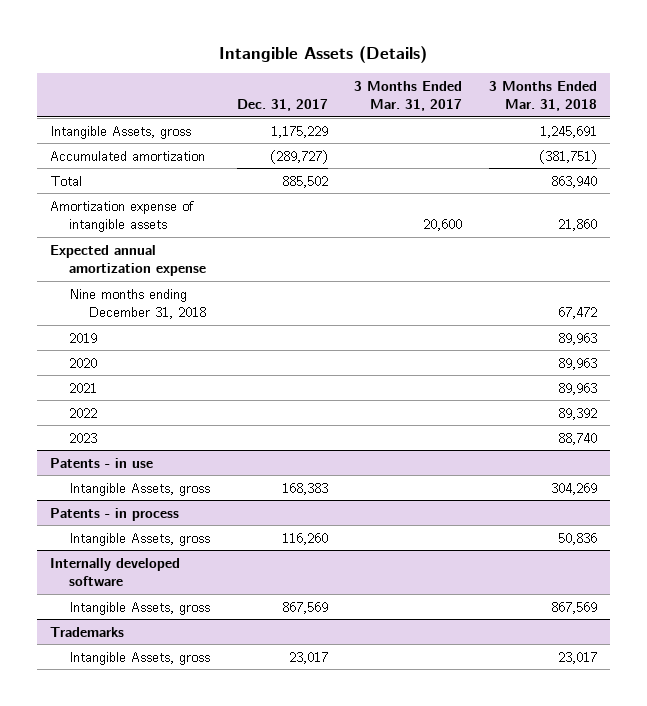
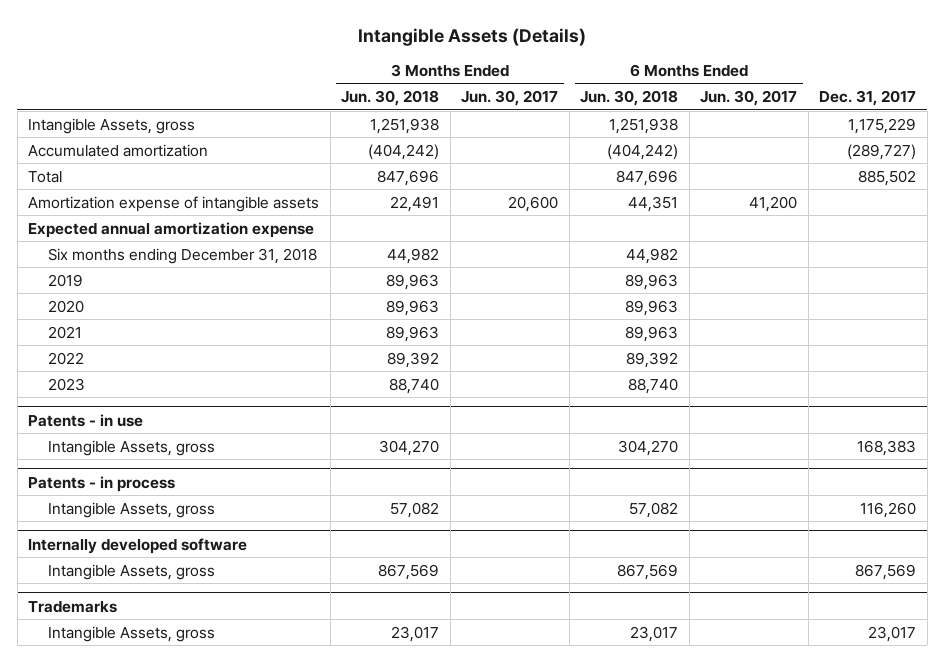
- | Dec. 31, 2017 | 3 Months Ended Mar. 31, 2017 | 3 Months Ended Mar. 31, 2018
+ | 3 Months Ended Jun. 30, 2018 | 3 Months Ended Jun. 30, 2017 | 6 Months Ended Jun. 30, 2018 | 6 Months Ended Jun. 30, 2017 | Dec. 31, 2017
- Nine months ending December 31, 2018 | | | 67,472
+ Six months ending December 31, 2018 | 44,982 | | 44,982 | |

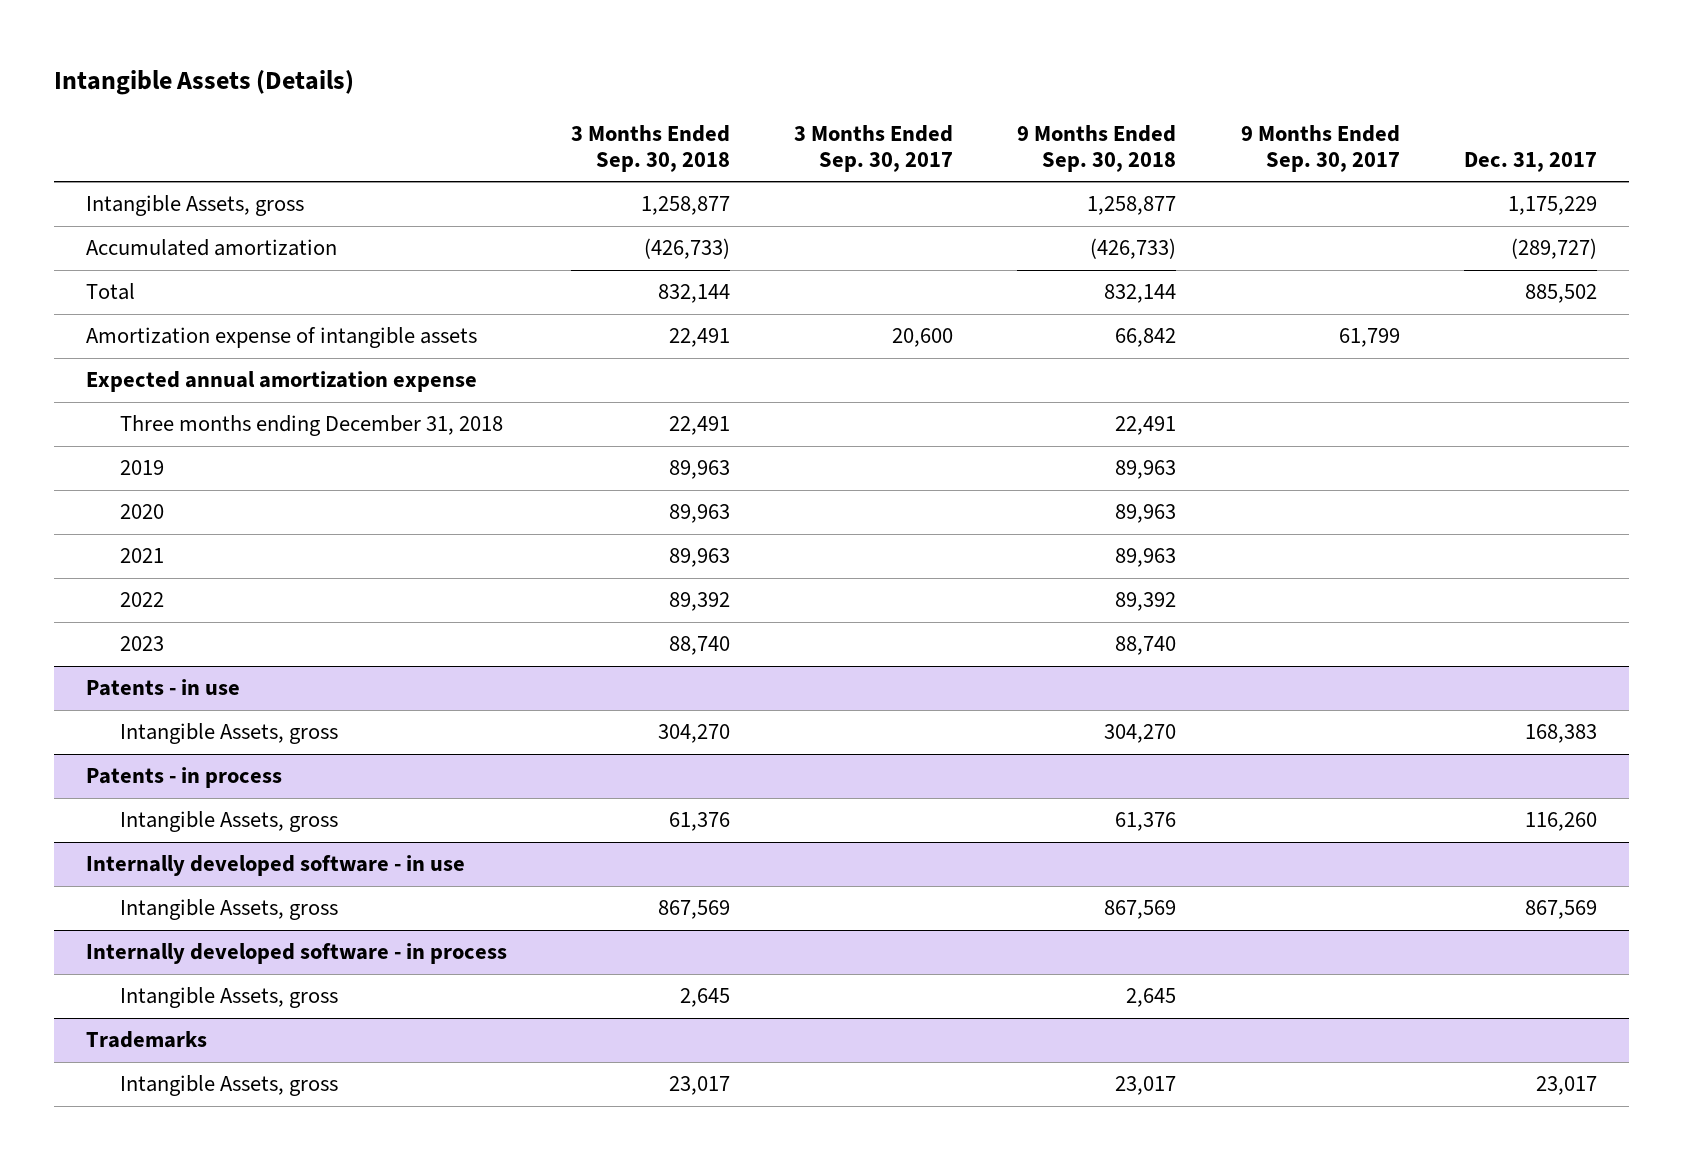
- | 3 Months Ended Jun. 30, 2018 | 3 Months Ended Jun. 30, 2017 | 6 Months Ended Jun. 30, 2018 | 6 Months Ended Jun. 30, 2017 | Dec. 31, 2017
+ | 3 Months Ended Sep. 30, 2018 | 3 Months Ended Sep. 30, 2017 | 9 Months Ended Sep. 30, 2018 | 9 Months Ended Sep. 30, 2017 | Dec. 31, 2017
- Six months ending December 31, 2018 | 44,982 | | 44,982 | |
+ Three months ending December 31, 2018 | 22,491 | | 22,491 | |
- Internally developed software
+ Internally developed software - in use
+ Internally developed software - in process
+ Intangible Assets, gross | 2,645 | | 2,645 | |

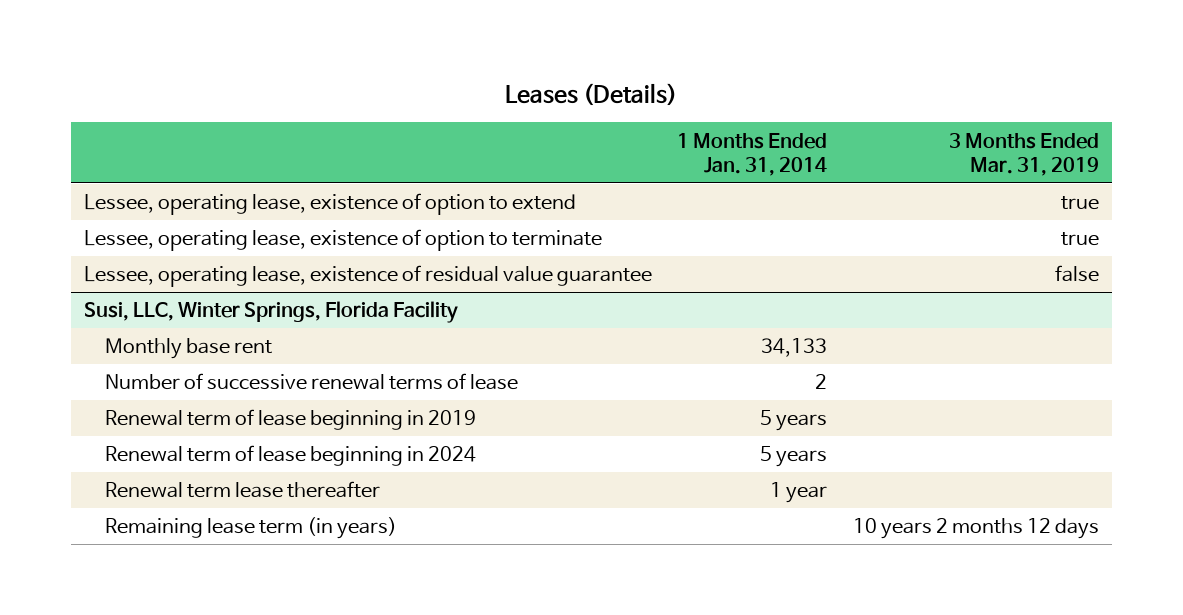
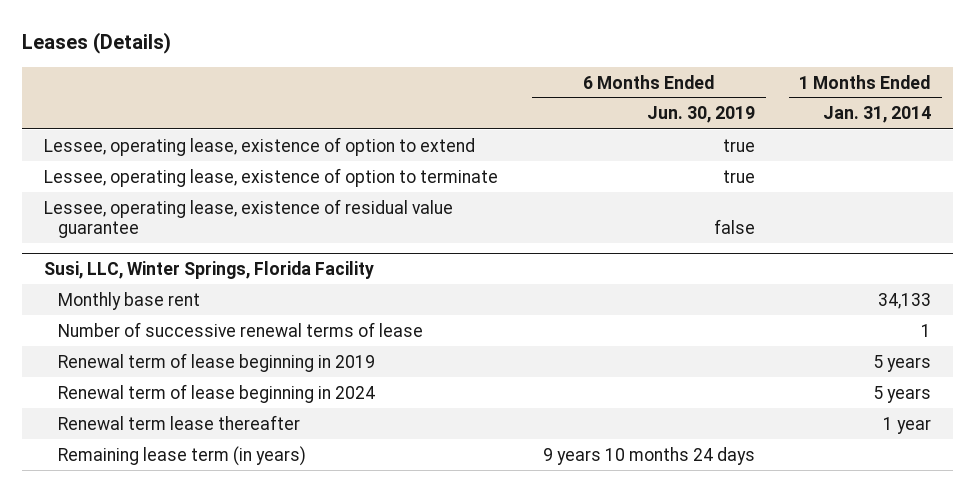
- | 1 Months Ended Jan. 31, 2014 | 3 Months Ended Mar. 31, 2019
+ | 6 Months Ended Jun. 30, 2019 | 1 Months Ended Jan. 31, 2014
@ Susi, LLC, Winter Springs, Florida Facility
- Number of successive renewal terms of lease | 2 |
+ Number of successive renewal terms of lease | | 1

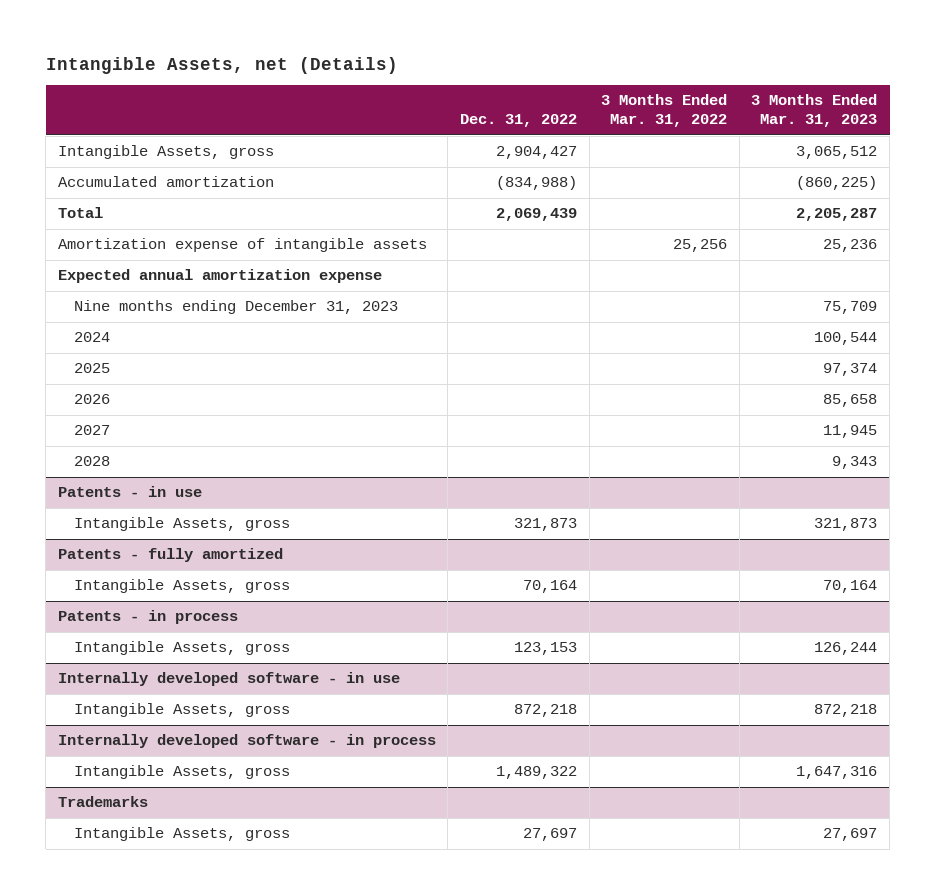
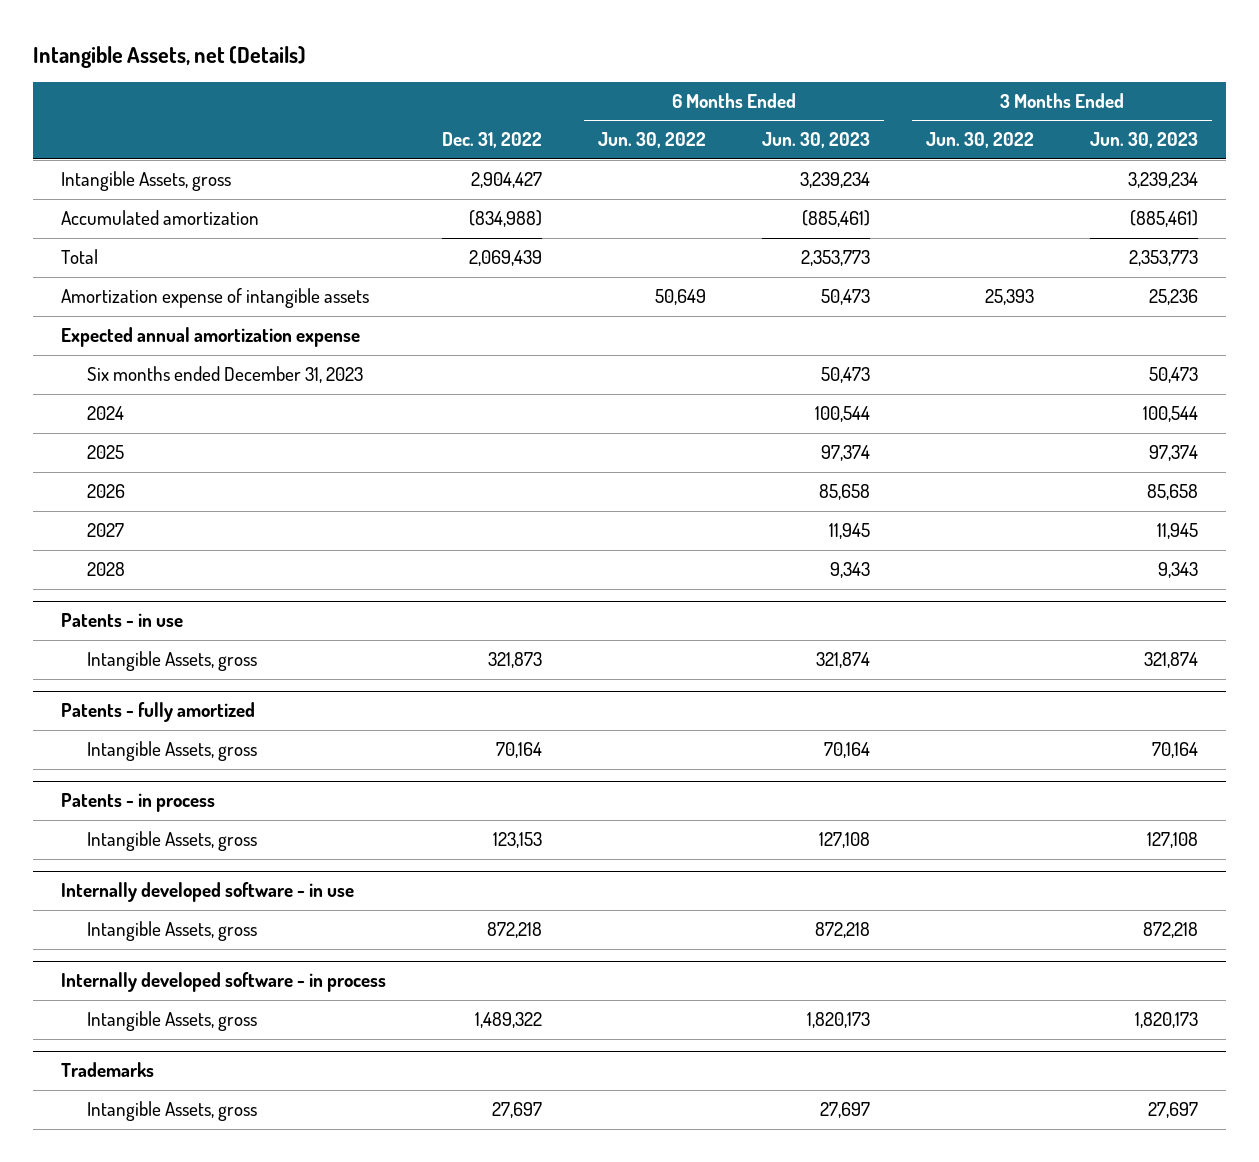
- | Dec. 31, 2022 | 3 Months Ended Mar. 31, 2022 | 3 Months Ended Mar. 31, 2023
+ | Dec. 31, 2022 | 6 Months Ended Jun. 30, 2022 | 6 Months Ended Jun. 30, 2023 | 3 Months Ended Jun. 30, 2022 | 3 Months Ended Jun. 30, 2023
- Nine months ending December 31, 2023 | | | 75,709
+ Six months ended December 31, 2023 | | | 50,473 | | 50,473

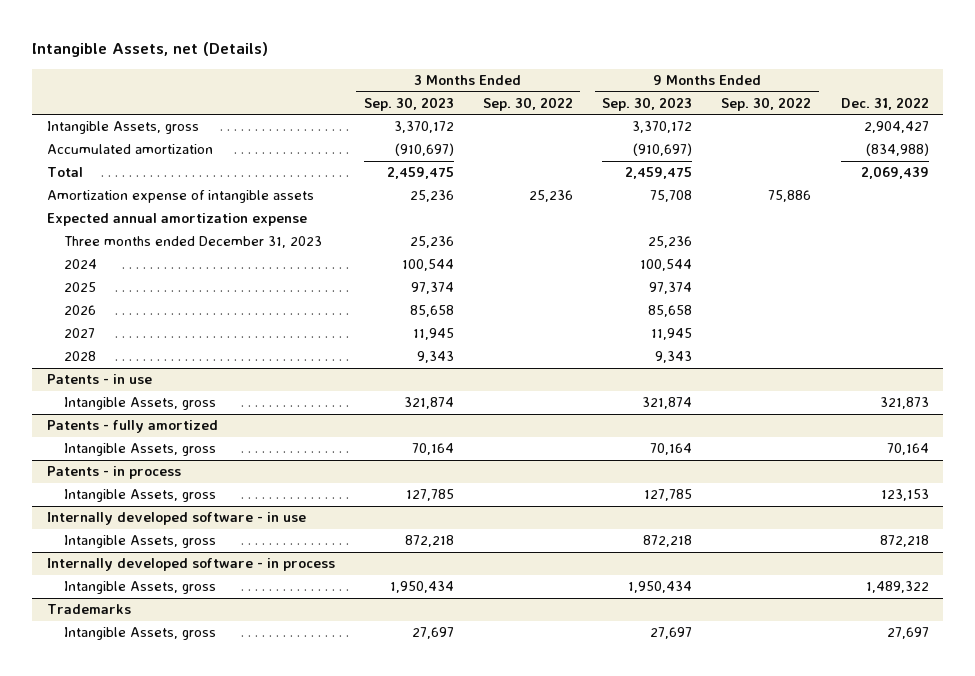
- | Dec. 31, 2022 | 6 Months Ended Jun. 30, 2022 | 6 Months Ended Jun. 30, 2023 | 3 Months Ended Jun. 30, 2022 | 3 Months Ended Jun. 30, 2023
+ | 3 Months Ended Sep. 30, 2023 | 3 Months Ended Sep. 30, 2022 | 9 Months Ended Sep. 30, 2023 | 9 Months Ended Sep. 30, 2022 | Dec. 31, 2022
- Six months ended December 31, 2023 | | | 50,473 | | 50,473
+ Three months ended December 31, 2023 | 25,236 | | 25,236 | |

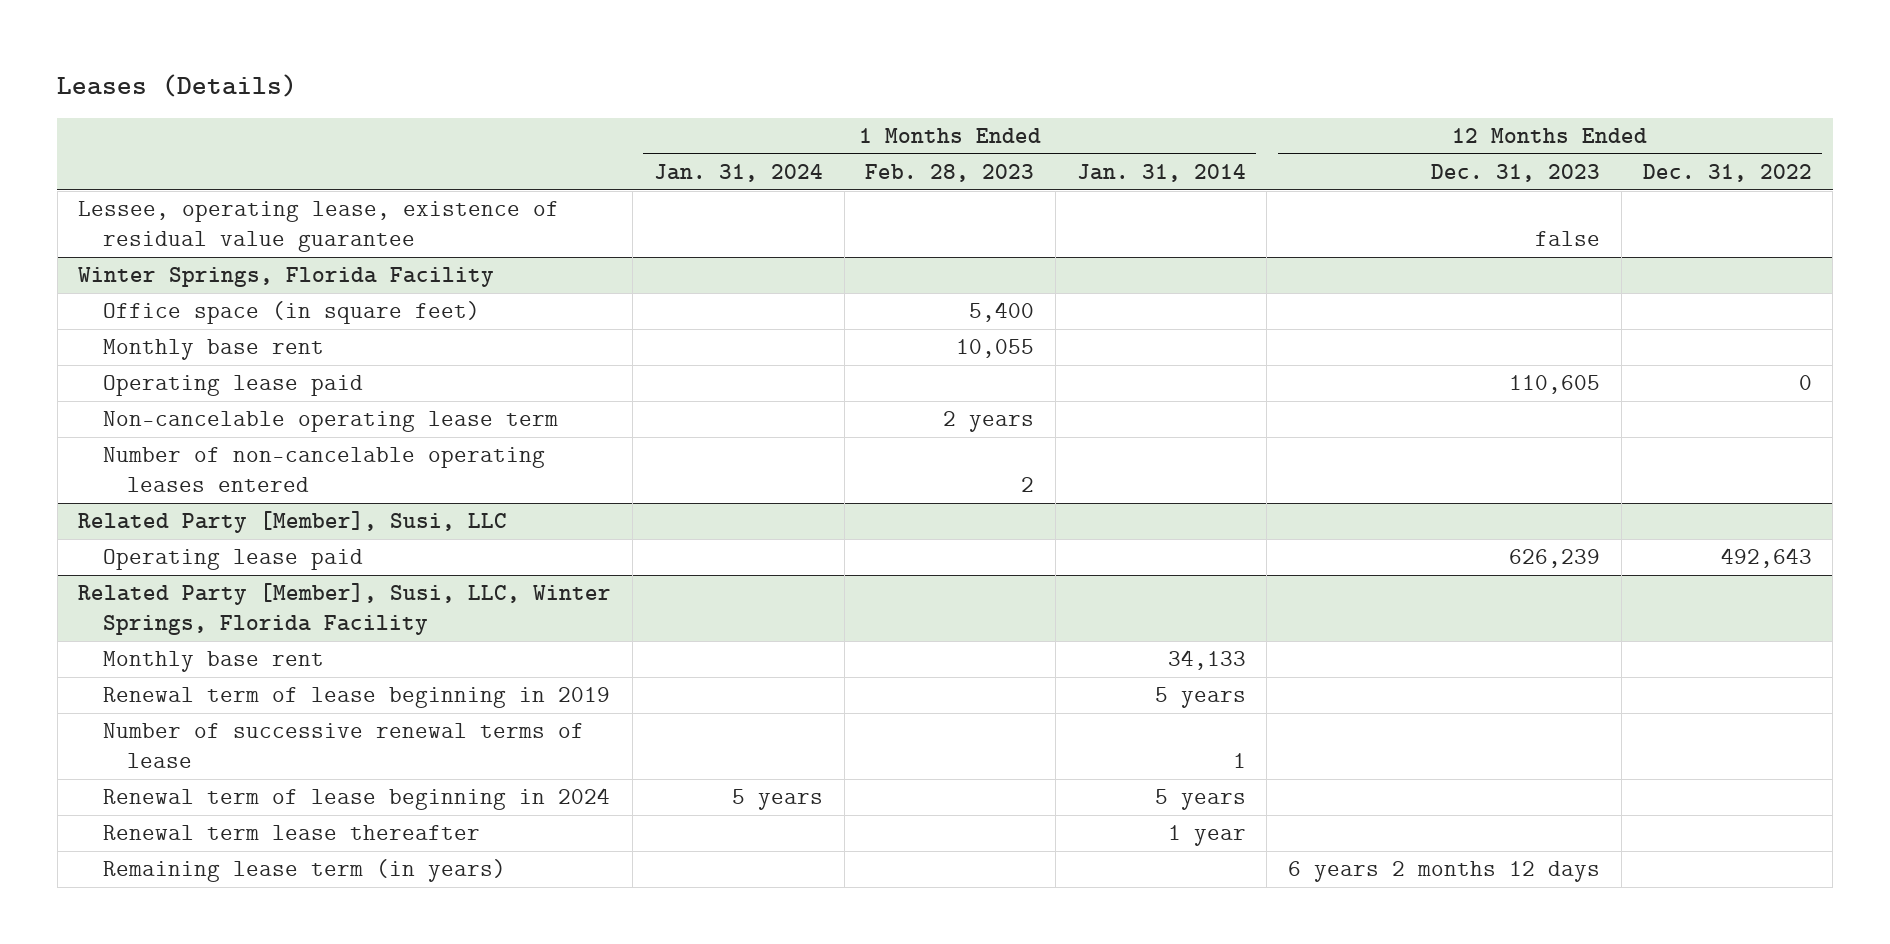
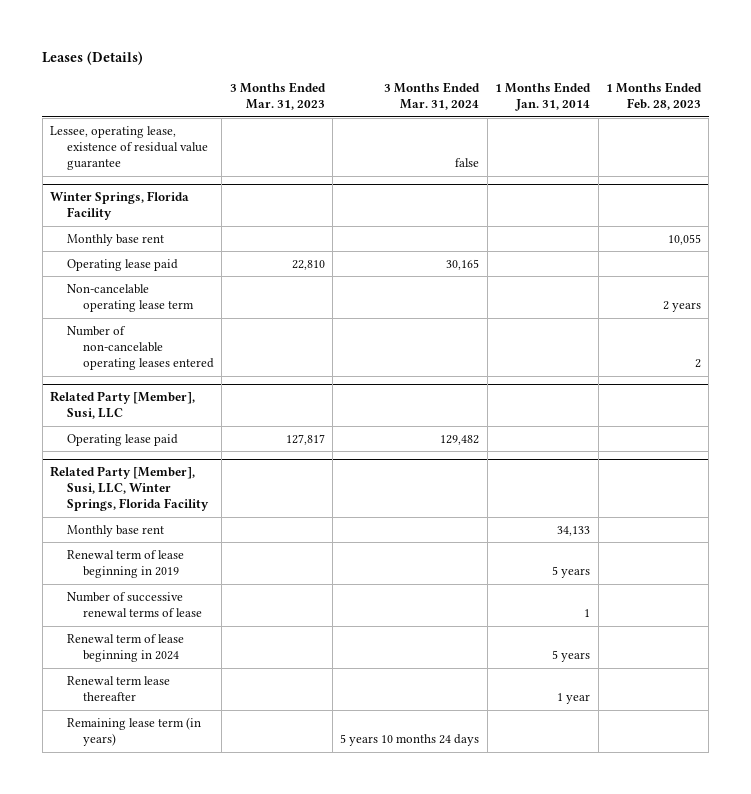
- | 1 Months Ended Jan. 31, 2024 | 1 Months Ended Feb. 28, 2023 | 1 Months Ended Jan. 31, 2014 | 12 Months Ended Dec. 31, 2023 | 12 Months Ended Dec. 31, 2022
+ | 3 Months Ended Mar. 31, 2023 | 3 Months Ended Mar. 31, 2024 | 1 Months Ended Jan. 31, 2014 | 1 Months Ended Feb. 28, 2023
@ Winter Springs, Florida Facility
- Office space (in square feet) | | 5,400 | | |

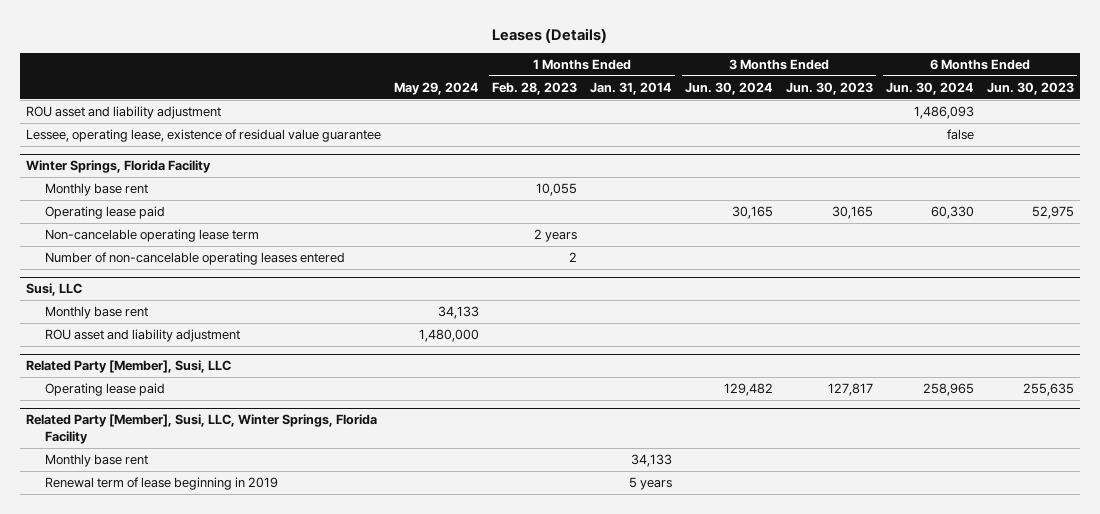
- | 3 Months Ended Mar. 31, 2023 | 3 Months Ended Mar. 31, 2024 | 1 Months Ended Jan. 31, 2014 | 1 Months Ended Feb. 28, 2023
+ | May 29, 2024 | 1 Months Ended Feb. 28, 2023 | 1 Months Ended Jan. 31, 2014 | 3 Months Ended Jun. 30, 2024 | 3 Months Ended Jun. 30, 2023 | 6 Months Ended Jun. 30, 2024 | 6 Months Ended Jun. 30, 2023
+ ROU asset and liability adjustment | | | | | | 1,486,093 |
+ Susi, LLC
+ Monthly base rent | 34,133 | | | | | |
+ ROU asset and liability adjustment | 1,480,000 | | | | | |
@ Related Party [Member], Susi, LLC, Winter Springs, Florida Facility
- Number of successive renewal terms of lease | | | 1 |
- Renewal term of lease beginning in 2024 | | | 5 years |
- Renewal term lease thereafter | | | 1 year |
- Remaining lease term (in years) | | 5 years 10 months 24 days | |

